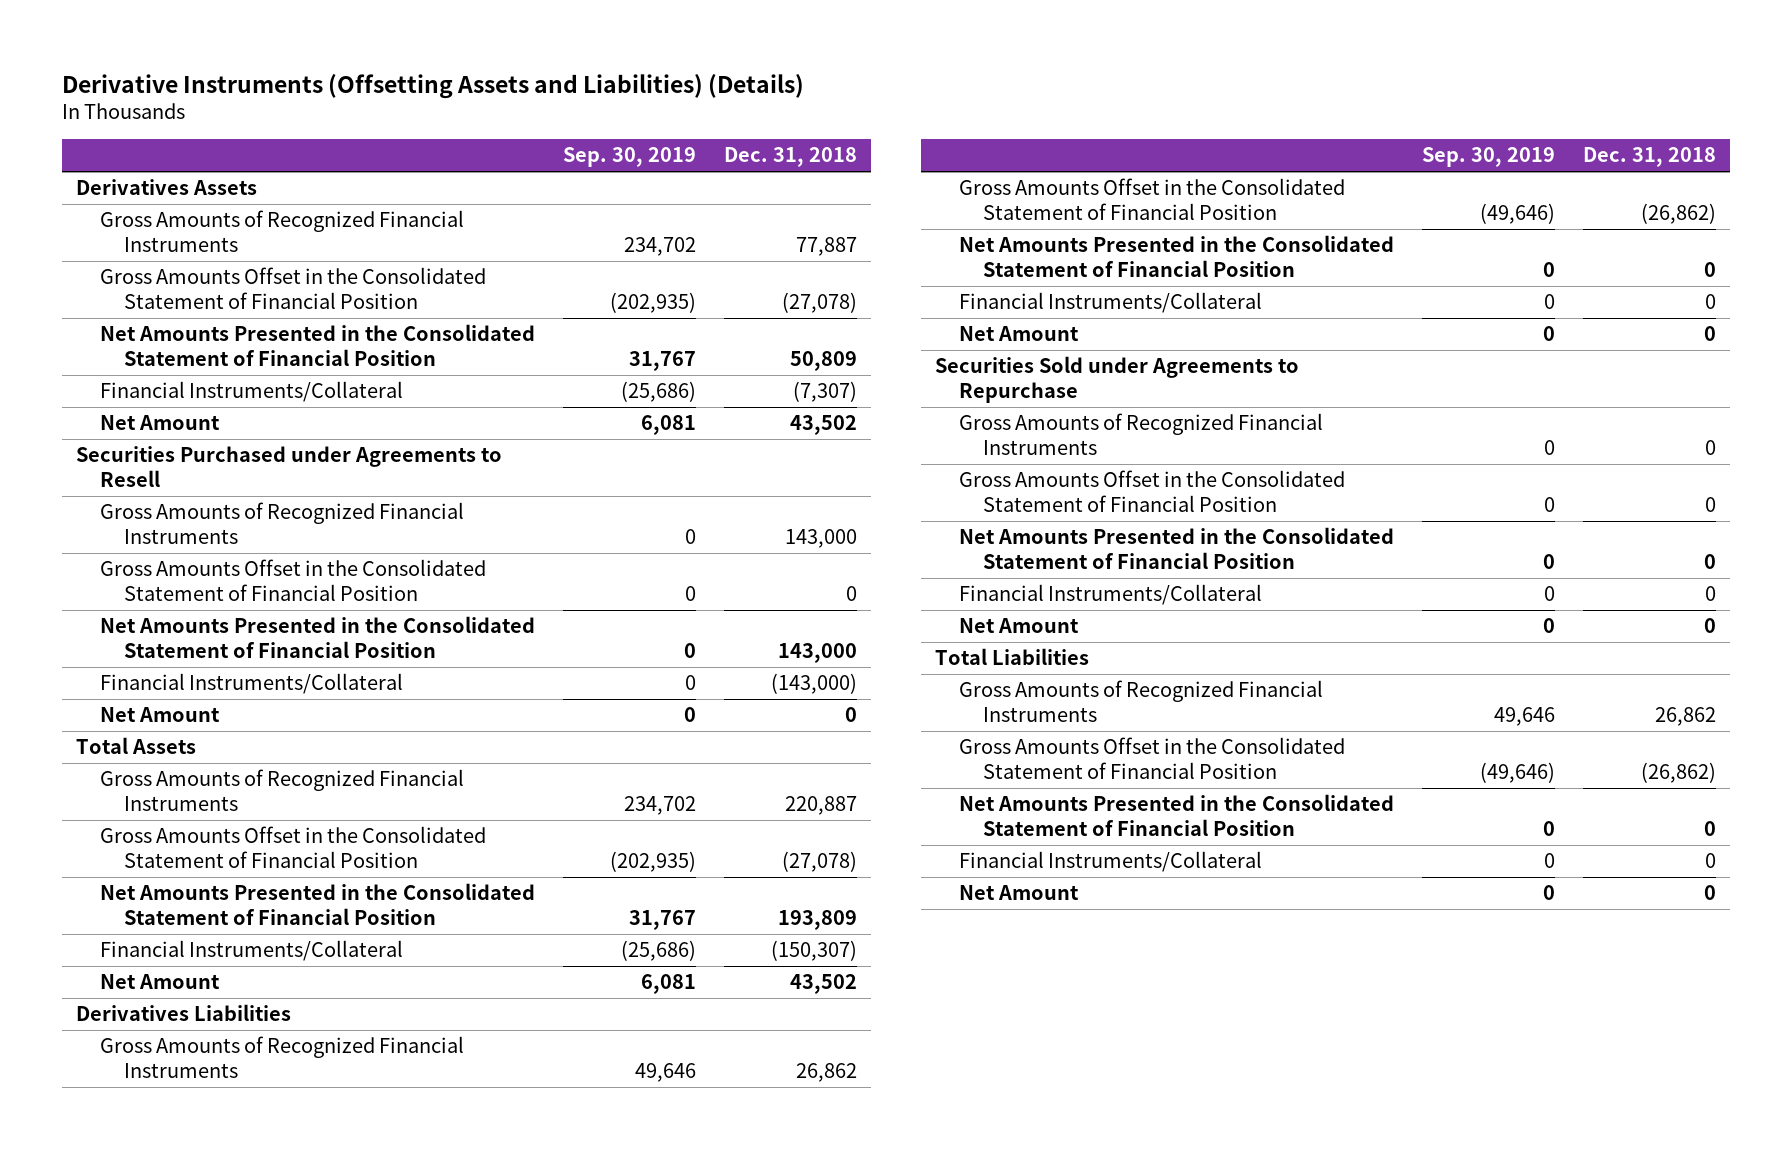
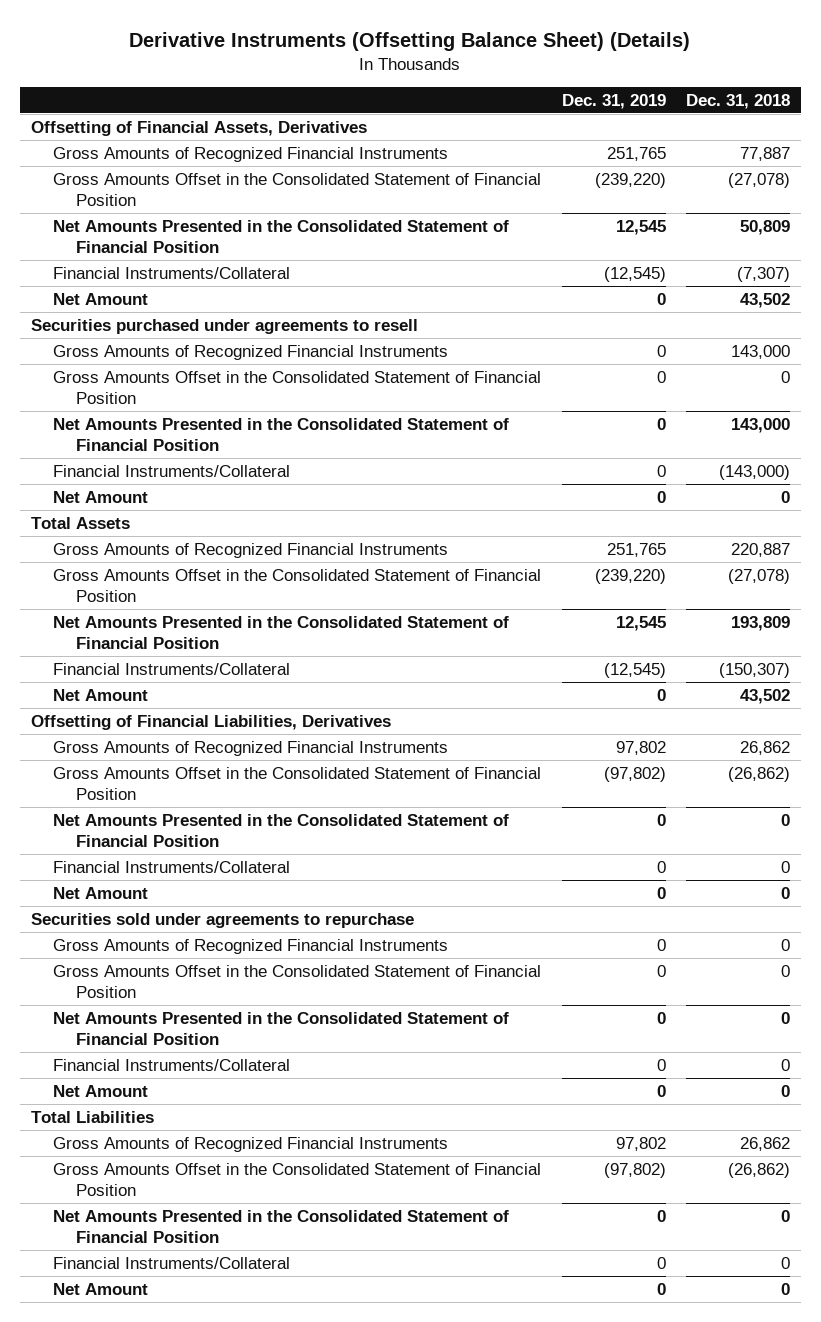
- Derivative Instruments (Offsetting Assets and Liabilities) (Details)
+ Derivative Instruments (Offsetting Balance Sheet) (Details)
- | Sep. 30, 2019 | Dec. 31, 2018
+ | Dec. 31, 2019 | Dec. 31, 2018
- Derivatives Assets
+ Offsetting of Financial Assets, Derivatives
- Securities Purchased under Agreements to Resell
+ Securities purchased under agreements to resell
- Derivatives Liabilities
+ Offsetting of Financial Liabilities, Derivatives
- Securities Sold under Agreements to Repurchase
+ Securities sold under agreements to repurchase

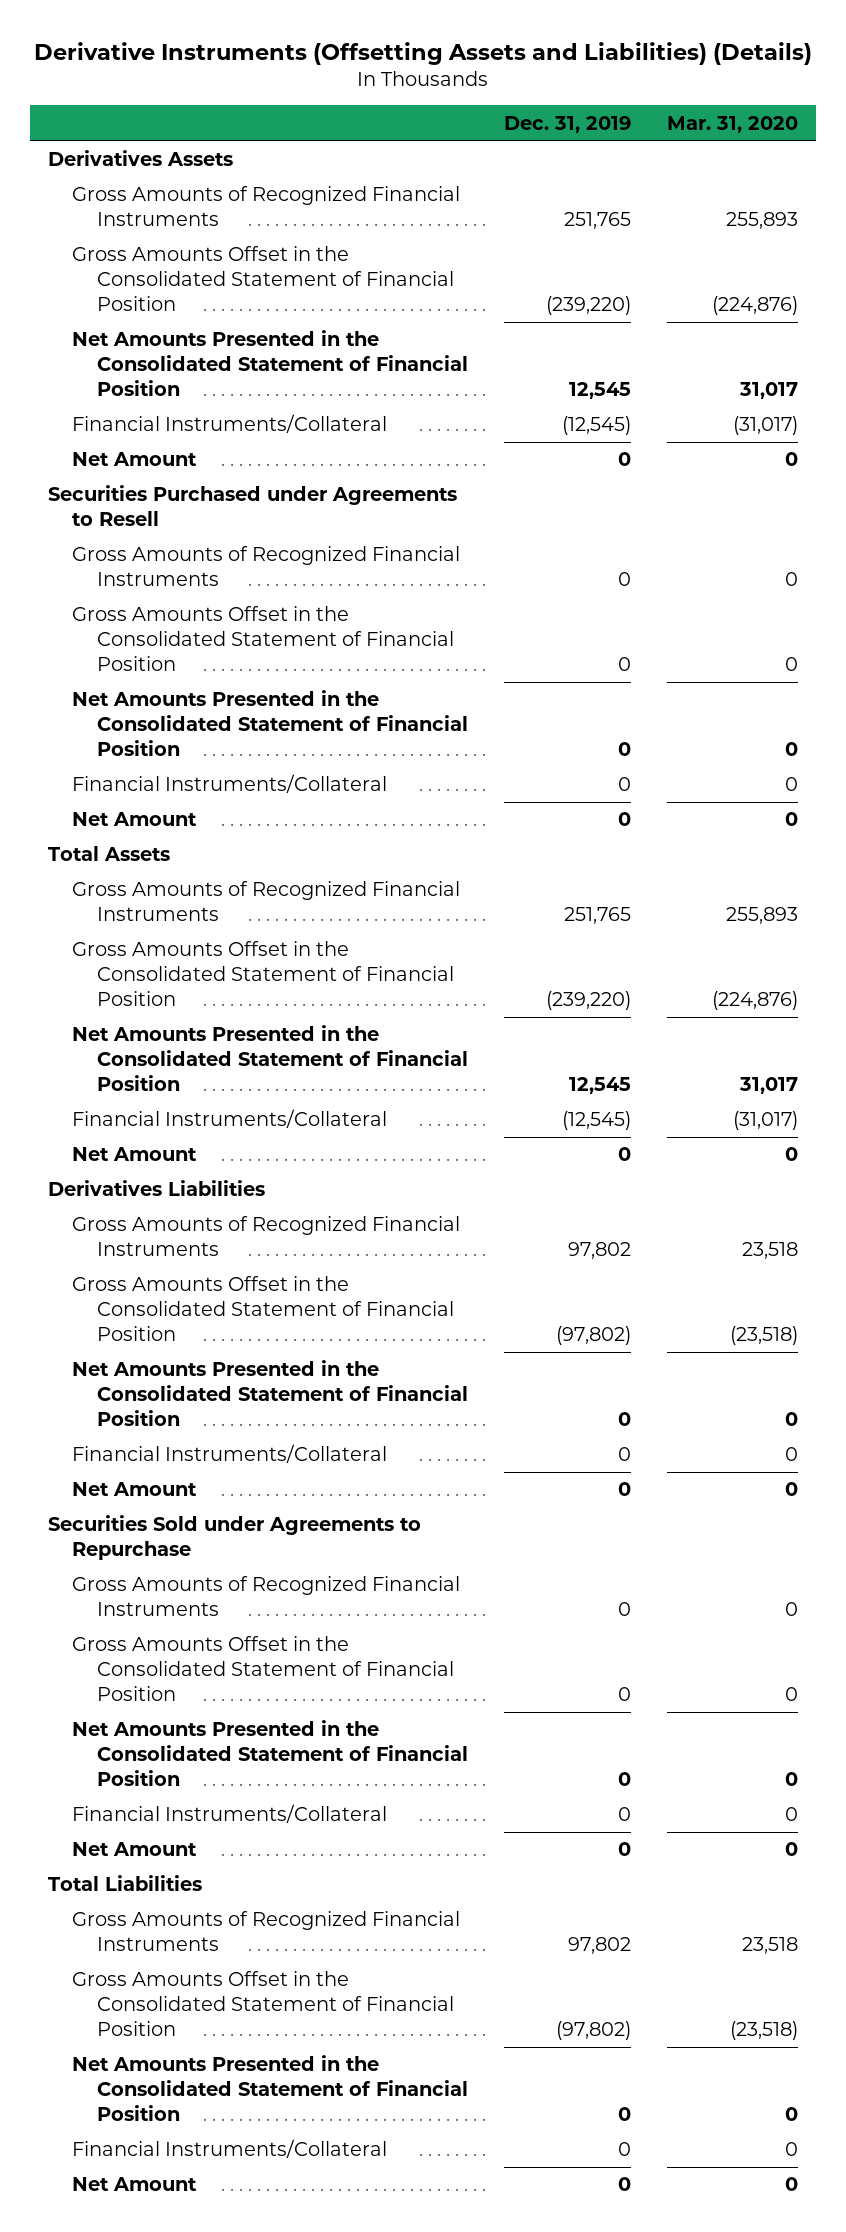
- Derivative Instruments (Offsetting Balance Sheet) (Details)
+ Derivative Instruments (Offsetting Assets and Liabilities) (Details)
- | Dec. 31, 2019 | Dec. 31, 2018
+ | Dec. 31, 2019 | Mar. 31, 2020
- Offsetting of Financial Assets, Derivatives
+ Derivatives Assets
- Securities purchased under agreements to resell
+ Securities Purchased under Agreements to Resell
- Offsetting of Financial Liabilities, Derivatives
+ Derivatives Liabilities
- Securities sold under agreements to repurchase
+ Securities Sold under Agreements to Repurchase

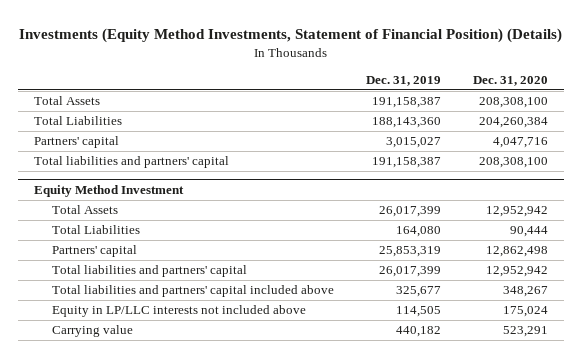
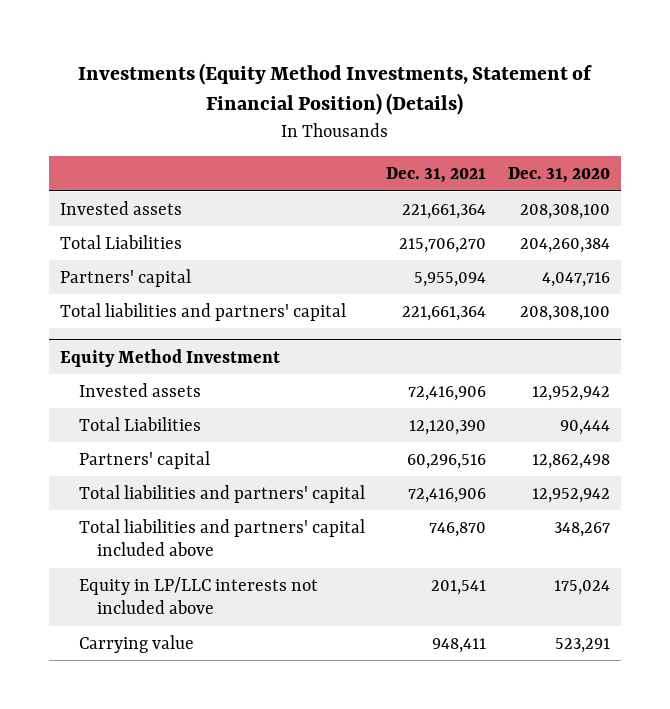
- | Dec. 31, 2019 | Dec. 31, 2020
+ | Dec. 31, 2021 | Dec. 31, 2020
- Total Assets | 191,158,387 | 208,308,100
+ Invested assets | 221,661,364 | 208,308,100
@ Equity Method Investment
- Total Assets | 26,017,399 | 12,952,942
+ Invested assets | 72,416,906 | 12,952,942

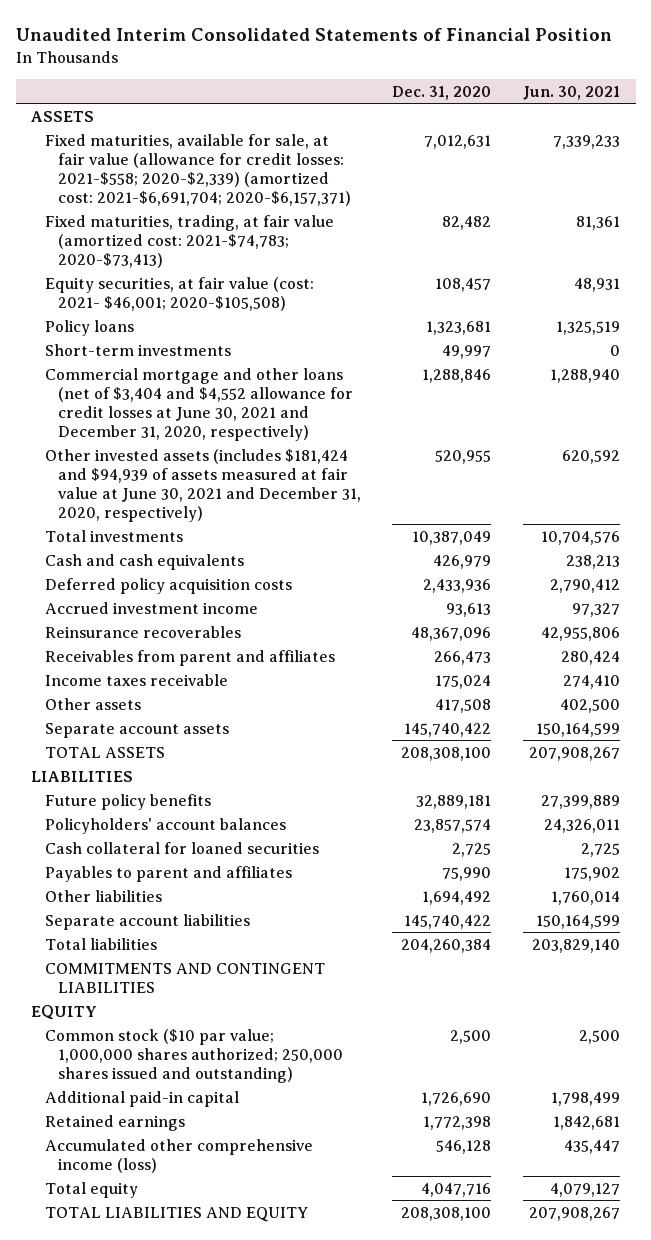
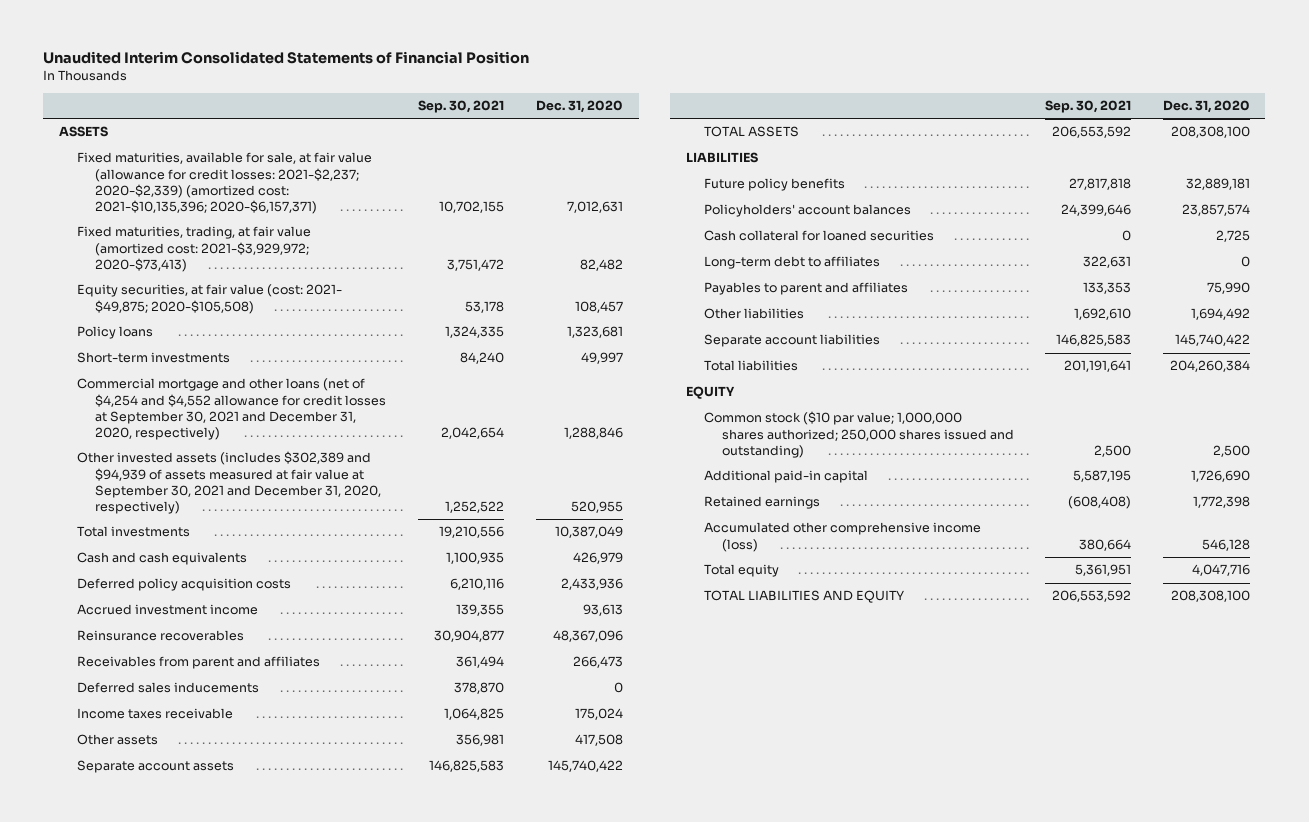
- | Dec. 31, 2020 | Jun. 30, 2021
+ | Sep. 30, 2021 | Dec. 31, 2020
- Fixed maturities, available for sale, at fair value (allowance for credit losses: 2021-$558; 2020-$2,339) (amortized cost: 2021-$6,691,704; 2020-$6,157,371) | 7,012,631 | 7,339,233
- Fixed maturities, trading, at fair value (amortized cost: 2021-$74,783; 2020-$73,413) | 82,482 | 81,361
- Equity securities, at fair value (cost: 2021- $46,001; 2020-$105,508) | 108,457 | 48,931
+ Fixed maturities, available for sale, at fair value (allowance for credit losses: 2021-$2,237; 2020-$2,339) (amortized cost: 2021-$10,135,396; 2020-$6,157,371) | 10,702,155 | 7,012,631
+ Fixed maturities, trading, at fair value (amortized cost: 2021-$3,929,972; 2020-$73,413) | 3,751,472 | 82,482
+ Equity securities, at fair value (cost: 2021- $49,875; 2020-$105,508) | 53,178 | 108,457
- Commercial mortgage and other loans (net of $3,404 and $4,552 allowance for credit losses at June 30, 2021 and December 31, 2020, respectively) | 1,288,846 | 1,288,940
- Other invested assets (includes $181,424 and $94,939 of assets measured at fair value at June 30, 2021 and December 31, 2020, respectively) | 520,955 | 620,592
+ Commercial mortgage and other loans (net of $4,254 and $4,552 allowance for credit losses at September 30, 2021 and December 31, 2020, respectively) | 2,042,654 | 1,288,846
+ Other invested assets (includes $302,389 and $94,939 of assets measured at fair value at September 30, 2021 and December 31, 2020, respectively) | 1,252,522 | 520,955
+ Deferred sales inducements | 378,870 | 0
+ Long-term debt to affiliates | 322,631 | 0
- COMMITMENTS AND CONTINGENT LIABILITIES

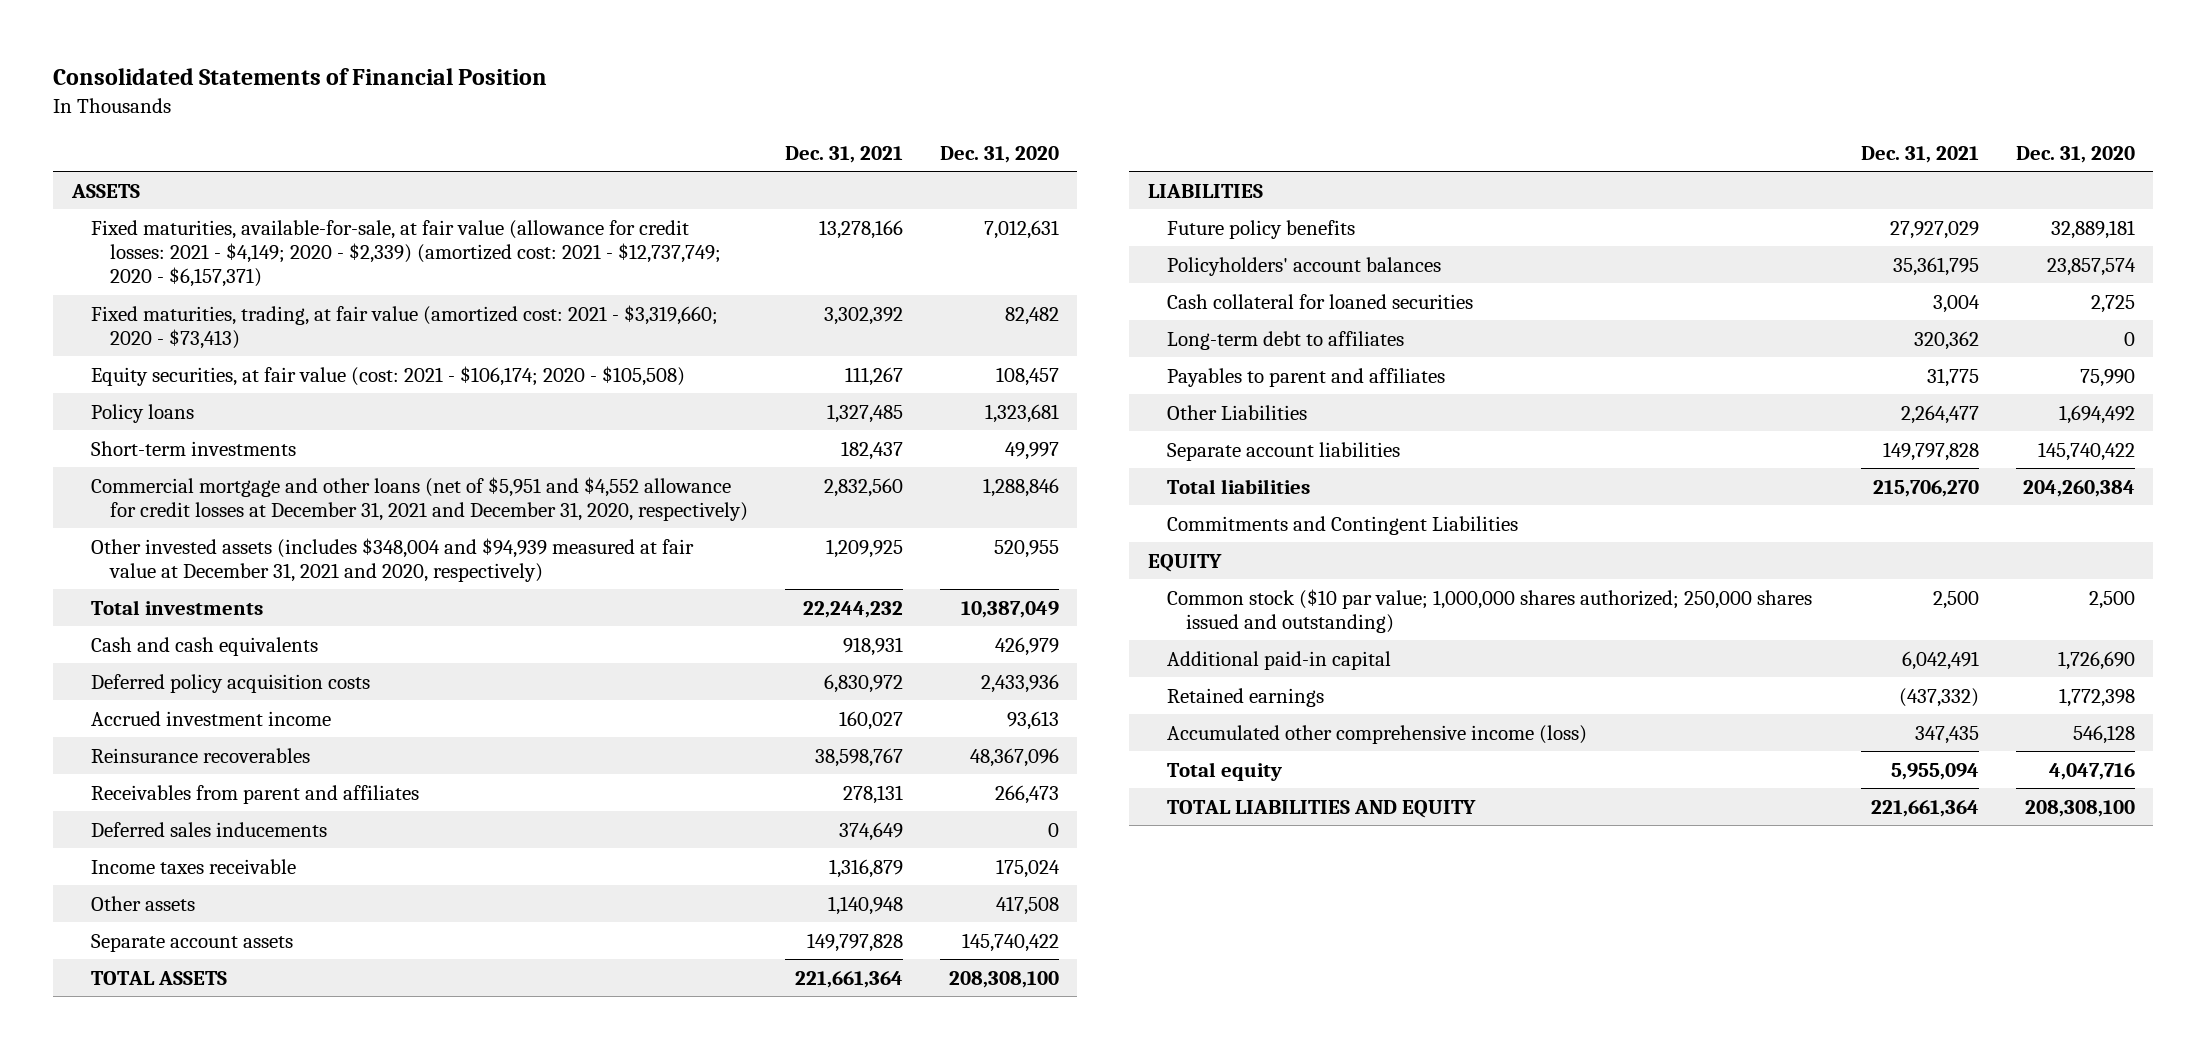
- Unaudited Interim Consolidated Statements of Financial Position
+ Consolidated Statements of Financial Position
- | Sep. 30, 2021 | Dec. 31, 2020
+ | Dec. 31, 2021 | Dec. 31, 2020
- Fixed maturities, available for sale, at fair value (allowance for credit losses: 2021-$2,237; 2020-$2,339) (amortized cost: 2021-$10,135,396; 2020-$6,157,371) | 10,702,155 | 7,012,631
- Fixed maturities, trading, at fair value (amortized cost: 2021-$3,929,972; 2020-$73,413) | 3,751,472 | 82,482
- Equity securities, at fair value (cost: 2021- $49,875; 2020-$105,508) | 53,178 | 108,457
+ Fixed maturities, available-for-sale, at fair value (allowance for credit losses: 2021 - $4,149; 2020 - $2,339) (amortized cost: 2021 - $12,737,749; 2020 - $6,157,371) | 13,278,166 | 7,012,631
+ Fixed maturities, trading, at fair value (amortized cost: 2021 - $3,319,660; 2020 - $73,413) | 3,302,392 | 82,482
+ Equity securities, at fair value (cost: 2021 - $106,174; 2020 - $105,508) | 111,267 | 108,457
- Commercial mortgage and other loans (net of $4,254 and $4,552 allowance for credit losses at September 30, 2021 and December 31, 2020, respectively) | 2,042,654 | 1,288,846
- Other invested assets (includes $302,389 and $94,939 of assets measured at fair value at September 30, 2021 and December 31, 2020, respectively) | 1,252,522 | 520,955
+ Commercial mortgage and other loans (net of $5,951 and $4,552 allowance for credit losses at December 31, 2021 and December 31, 2020, respectively) | 2,832,560 | 1,288,846
+ Other invested assets (includes $348,004 and $94,939 measured at fair value at December 31, 2021 and 2020, respectively) | 1,209,925 | 520,955
- Other liabilities | 1,692,610 | 1,694,492
+ Other Liabilities | 2,264,477 | 1,694,492
+ Commitments and Contingent Liabilities

